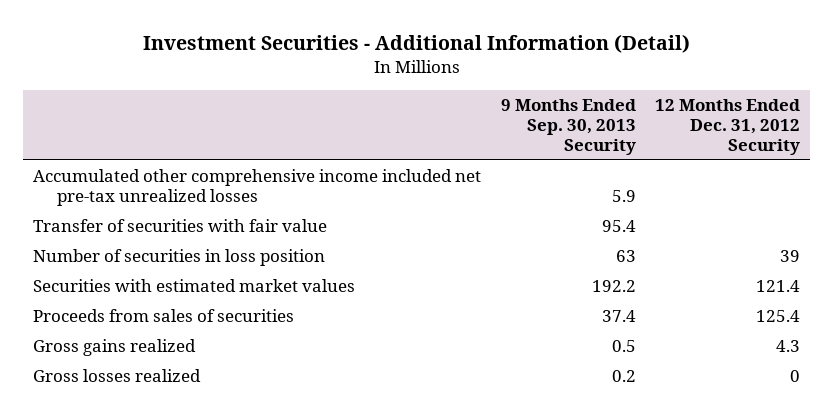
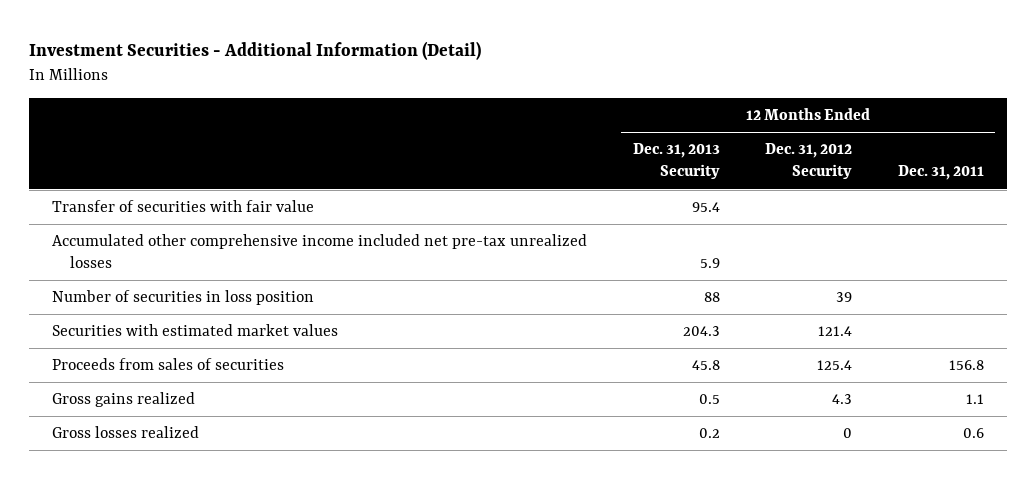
- | 9 Months Ended Sep. 30, 2013 Security | 12 Months Ended Dec. 31, 2012 Security
+ | 12 Months Ended Dec. 31, 2013 Security | 12 Months Ended Dec. 31, 2012 Security | 12 Months Ended Dec. 31, 2011
moved down: Accumulated other comprehensive income included net pre-tax unrealized losses | 5.9 | |

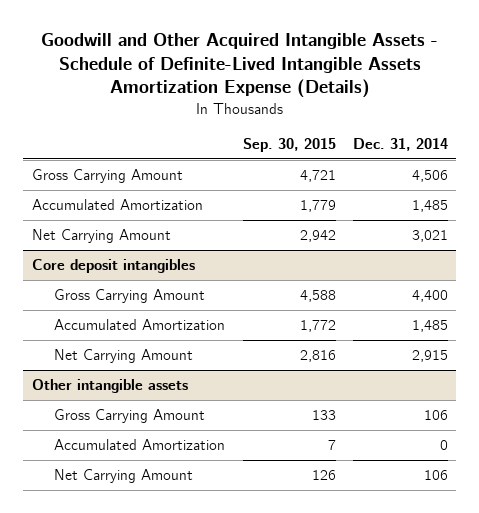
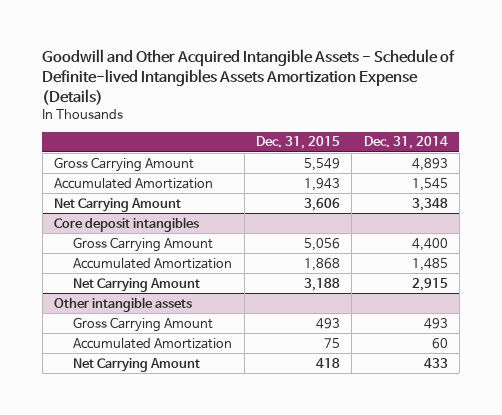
- Goodwill and Other Acquired Intangible Assets - Schedule of Definite-Lived Intangible Assets Amortization Expense (Details)
+ Goodwill and Other Acquired Intangible Assets - Schedule of Definite-lived Intangibles Assets Amortization Expense (Details)
- | Sep. 30, 2015 | Dec. 31, 2014
+ | Dec. 31, 2015 | Dec. 31, 2014
- Gross Carrying Amount | 4,721 | 4,506
- Accumulated Amortization | 1,779 | 1,485
- Net Carrying Amount | 2,942 | 3,021
+ Gross Carrying Amount | 5,549 | 4,893
+ Accumulated Amortization | 1,943 | 1,545
+ Net Carrying Amount | 3,606 | 3,348
@ Other intangible assets
- Gross Carrying Amount | 133 | 106
- Accumulated Amortization | 7 | 0
- Net Carrying Amount | 126 | 106
+ Gross Carrying Amount | 493 | 493
+ Accumulated Amortization | 75 | 60
+ Net Carrying Amount | 418 | 433

